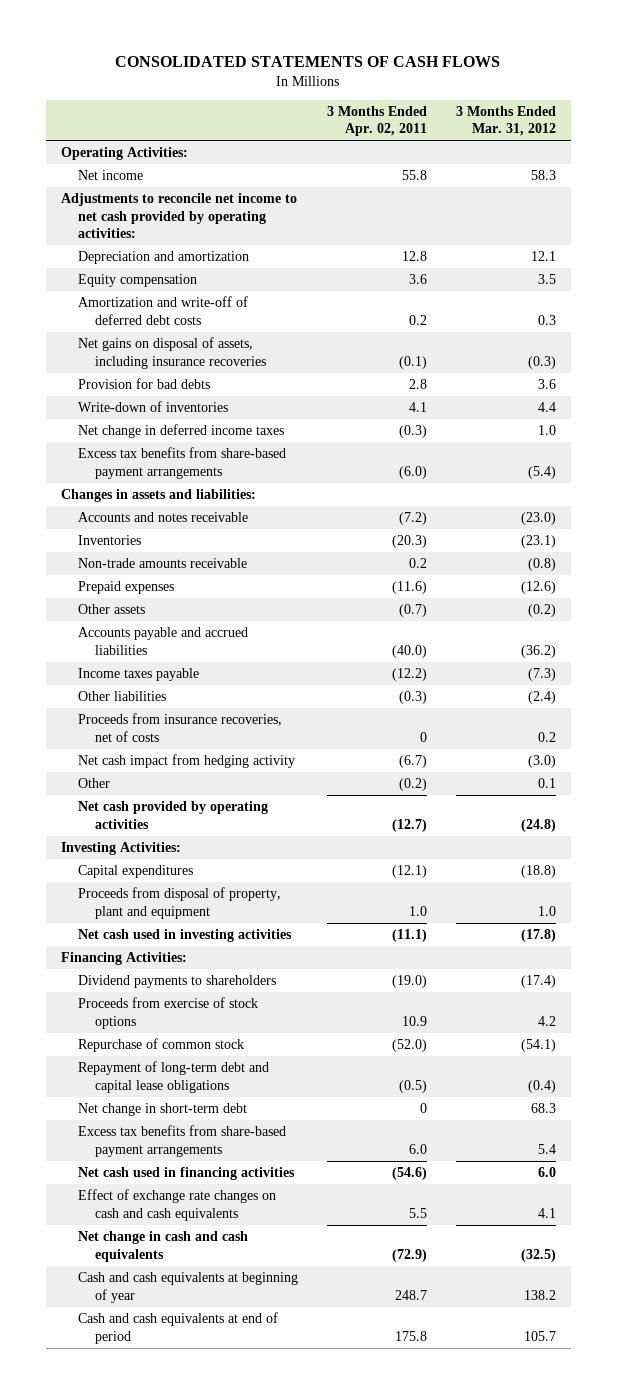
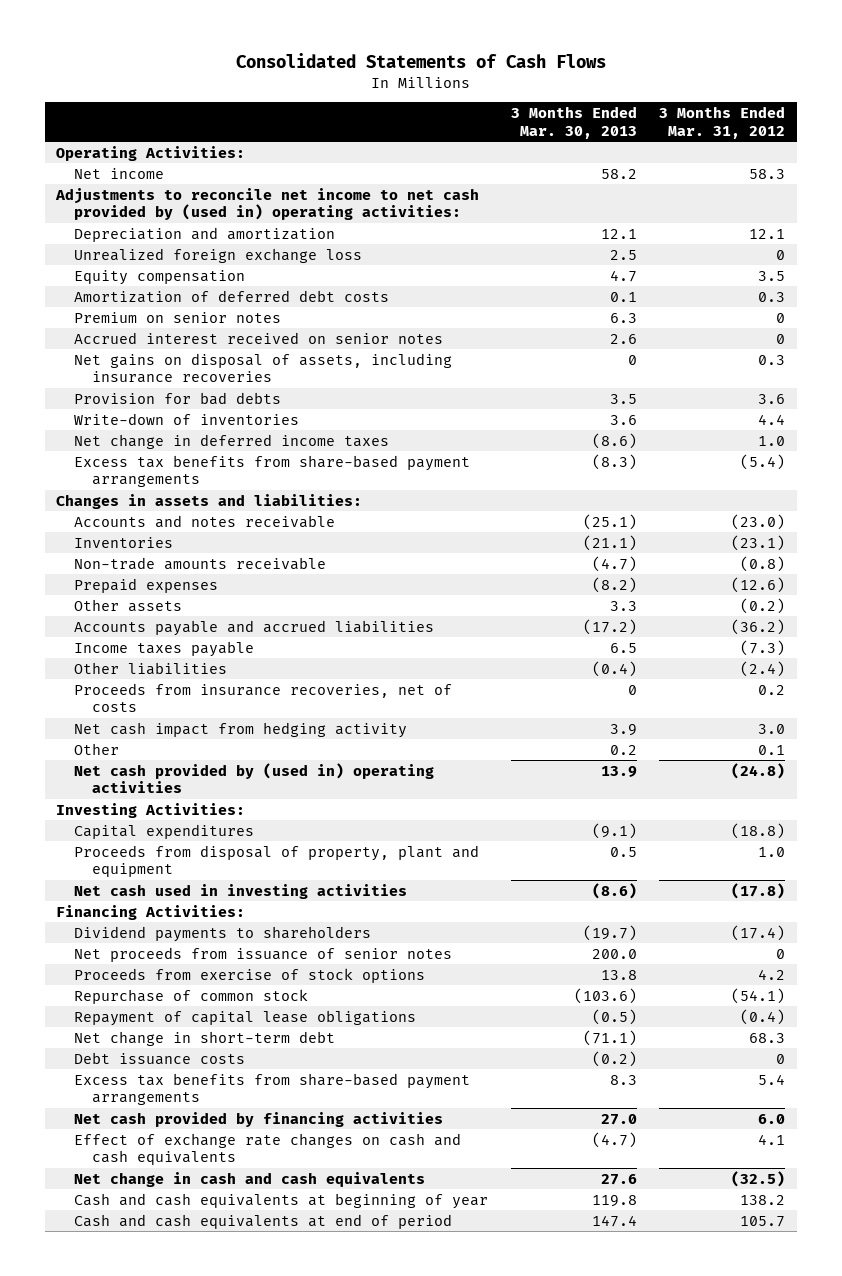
- CONSOLIDATED STATEMENTS OF CASH FLOWS
+ Consolidated Statements of Cash Flows
- | 3 Months Ended Apr. 02, 2011 | 3 Months Ended Mar. 31, 2012
+ | 3 Months Ended Mar. 30, 2013 | 3 Months Ended Mar. 31, 2012
- Adjustments to reconcile net income to net cash provided by operating activities:
+ Adjustments to reconcile net income to net cash provided by (used in) operating activities:
+ Unrealized foreign exchange loss | 2.5 | 0
- Amortization and write-off of deferred debt costs | 0.2 | 0.3
- Net gains on disposal of assets, including insurance recoveries | (0.1) | (0.3)
+ Amortization of deferred debt costs | 0.1 | 0.3
+ Premium on senior notes | 6.3 | 0
+ Accrued interest received on senior notes | 2.6 | 0
+ Net gains on disposal of assets, including insurance recoveries | 0 | 0.3
- Net cash impact from hedging activity | (6.7) | (3.0)
+ Net cash impact from hedging activity | 3.9 | 3.0
- Net cash provided by operating activities | (12.7) | (24.8)
+ Net cash provided by (used in) operating activities | 13.9 | (24.8)
+ Net proceeds from issuance of senior notes | 200.0 | 0
- Repayment of long-term debt and capital lease obligations | (0.5) | (0.4)
+ Repayment of capital lease obligations | (0.5) | (0.4)
+ Debt issuance costs | (0.2) | 0
- Net cash used in financing activities | (54.6) | 6.0
+ Net cash provided by financing activities | 27.0 | 6.0

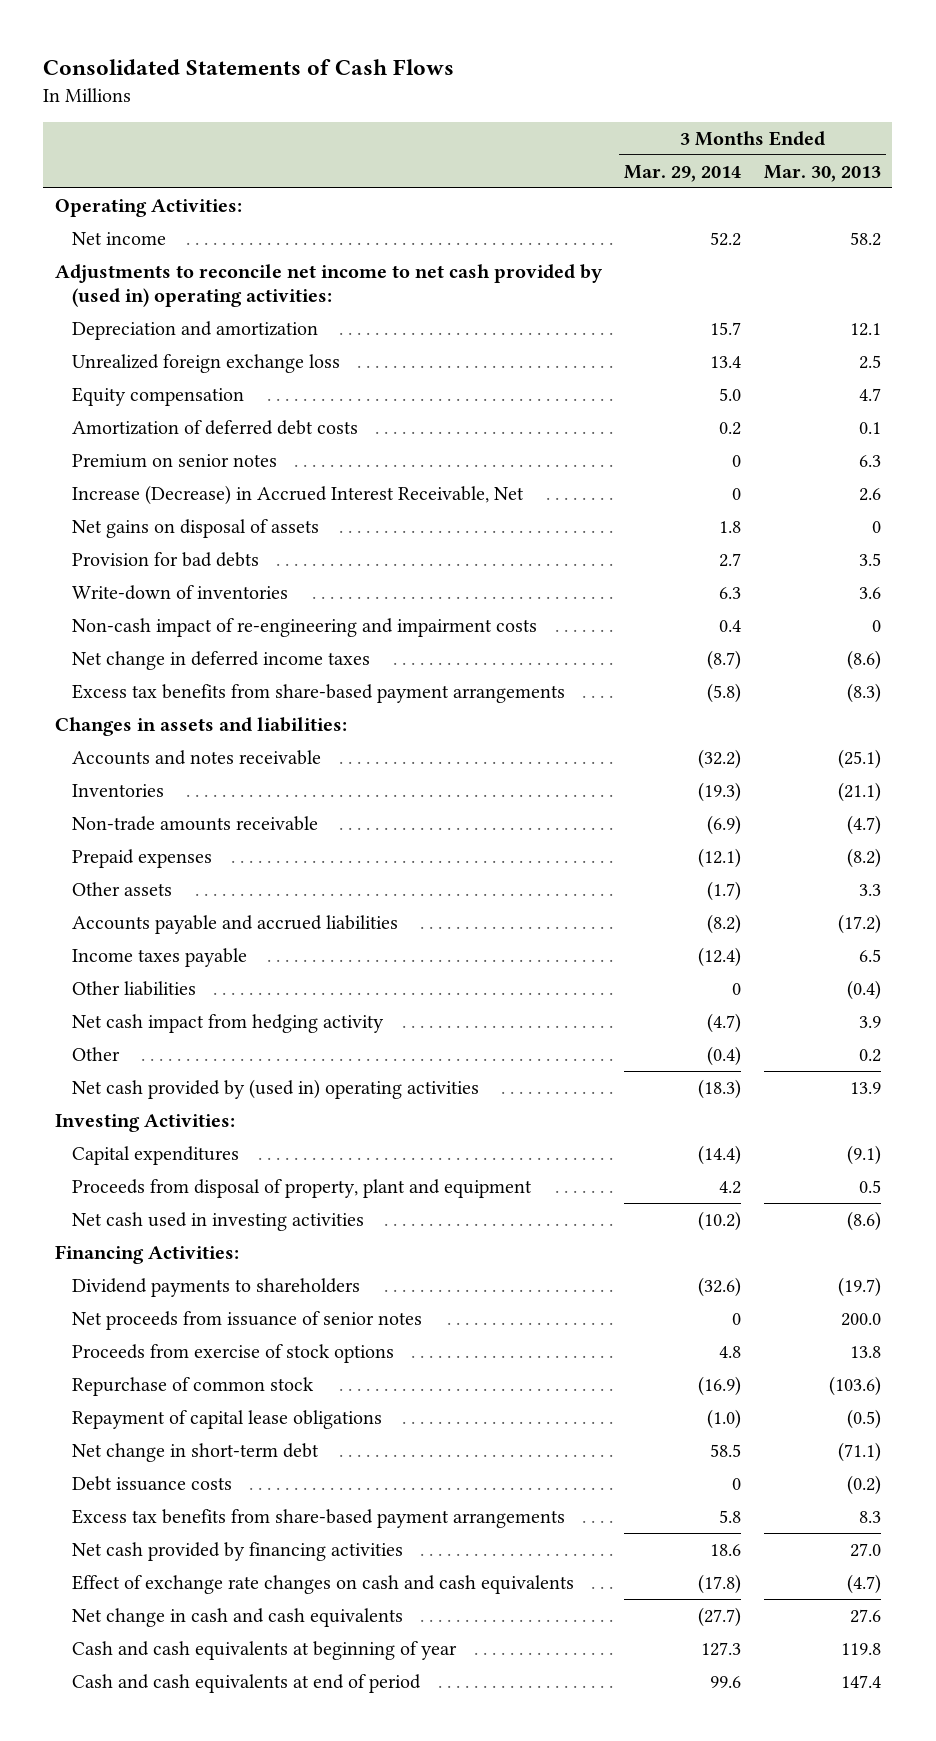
- | 3 Months Ended Mar. 30, 2013 | 3 Months Ended Mar. 31, 2012
+ | 3 Months Ended Mar. 29, 2014 | 3 Months Ended Mar. 30, 2013
- Accrued interest received on senior notes | 2.6 | 0
- Net gains on disposal of assets, including insurance recoveries | 0 | 0.3
+ Increase (Decrease) in Accrued Interest Receivable, Net | 0 | 2.6
+ Net gains on disposal of assets | 1.8 | 0
+ Non-cash impact of re-engineering and impairment costs | 0.4 | 0
- Proceeds from insurance recoveries, net of costs | 0 | 0.2

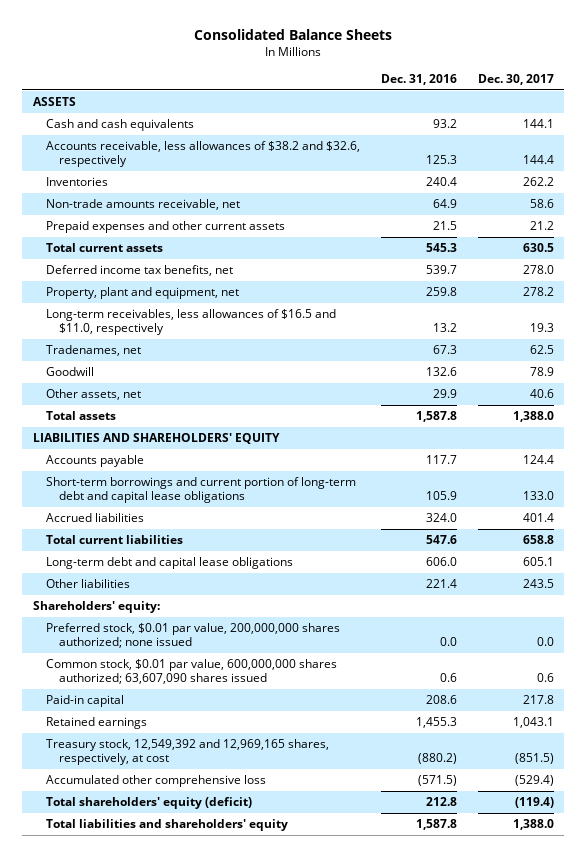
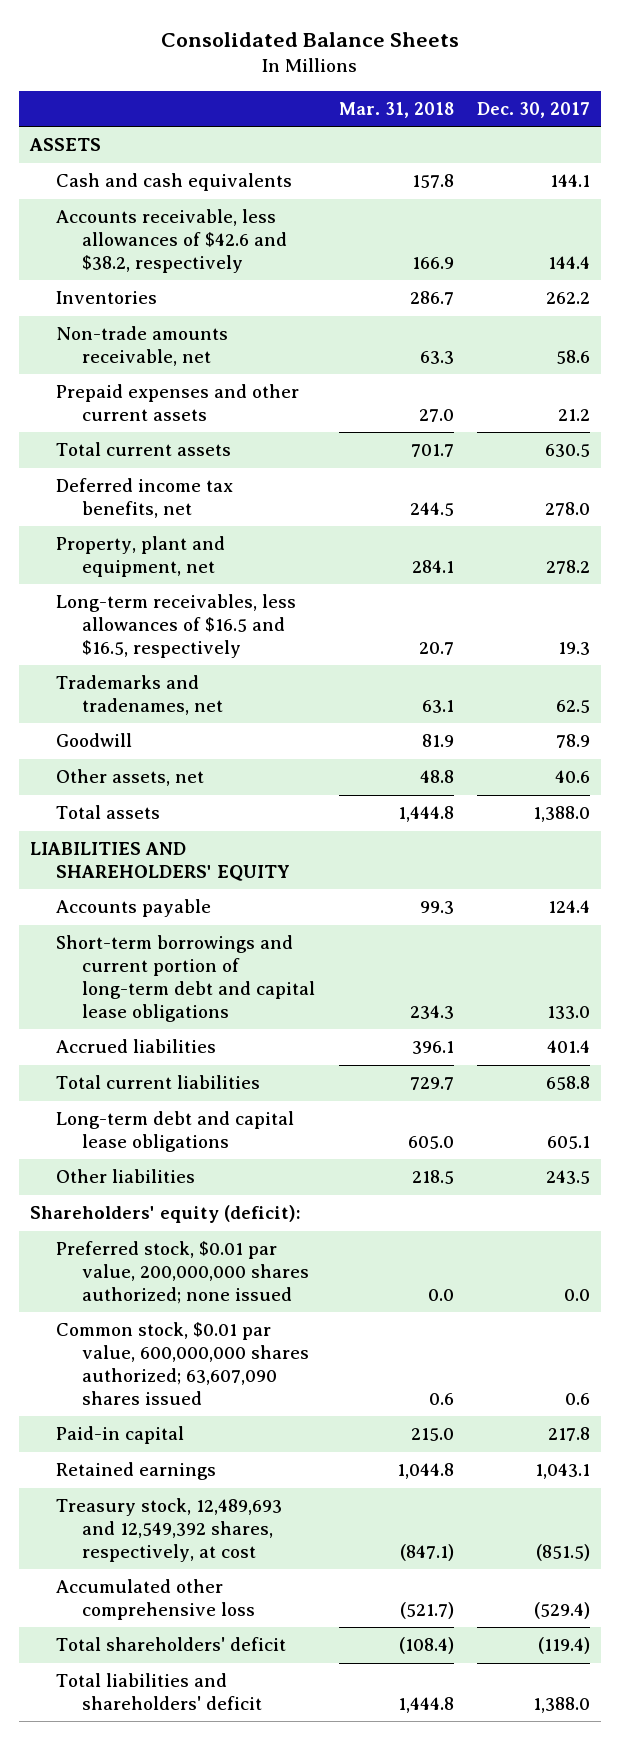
- | Dec. 31, 2016 | Dec. 30, 2017
+ | Mar. 31, 2018 | Dec. 30, 2017
- Accounts receivable, less allowances of $38.2 and $32.6, respectively | 125.3 | 144.4
+ Accounts receivable, less allowances of $42.6 and $38.2, respectively | 166.9 | 144.4
- Long-term receivables, less allowances of $16.5 and $11.0, respectively | 13.2 | 19.3
- Tradenames, net | 67.3 | 62.5
+ Long-term receivables, less allowances of $16.5 and $16.5, respectively | 20.7 | 19.3
+ Trademarks and tradenames, net | 63.1 | 62.5
- Shareholders' equity:
+ Shareholders' equity (deficit):
- Treasury stock, 12,549,392 and 12,969,165 shares, respectively, at cost | (880.2) | (851.5)
+ Treasury stock, 12,489,693 and 12,549,392 shares, respectively, at cost | (847.1) | (851.5)
- Total shareholders' equity (deficit) | 212.8 | (119.4)
- Total liabilities and shareholders' equity | 1,587.8 | 1,388.0
+ Total shareholders' deficit | (108.4) | (119.4)
+ Total liabilities and shareholders' deficit | 1,444.8 | 1,388.0

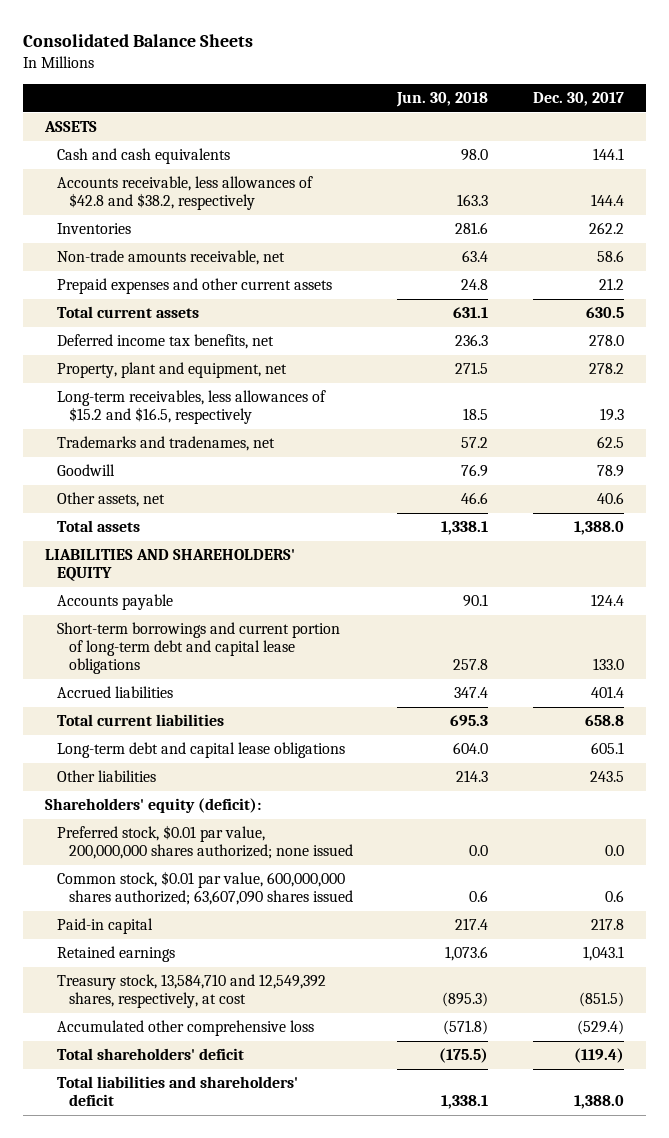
- | Mar. 31, 2018 | Dec. 30, 2017
+ | Jun. 30, 2018 | Dec. 30, 2017
- Accounts receivable, less allowances of $42.6 and $38.2, respectively | 166.9 | 144.4
+ Accounts receivable, less allowances of $42.8 and $38.2, respectively | 163.3 | 144.4
- Long-term receivables, less allowances of $16.5 and $16.5, respectively | 20.7 | 19.3
+ Long-term receivables, less allowances of $15.2 and $16.5, respectively | 18.5 | 19.3
- Treasury stock, 12,489,693 and 12,549,392 shares, respectively, at cost | (847.1) | (851.5)
+ Treasury stock, 13,584,710 and 12,549,392 shares, respectively, at cost | (895.3) | (851.5)

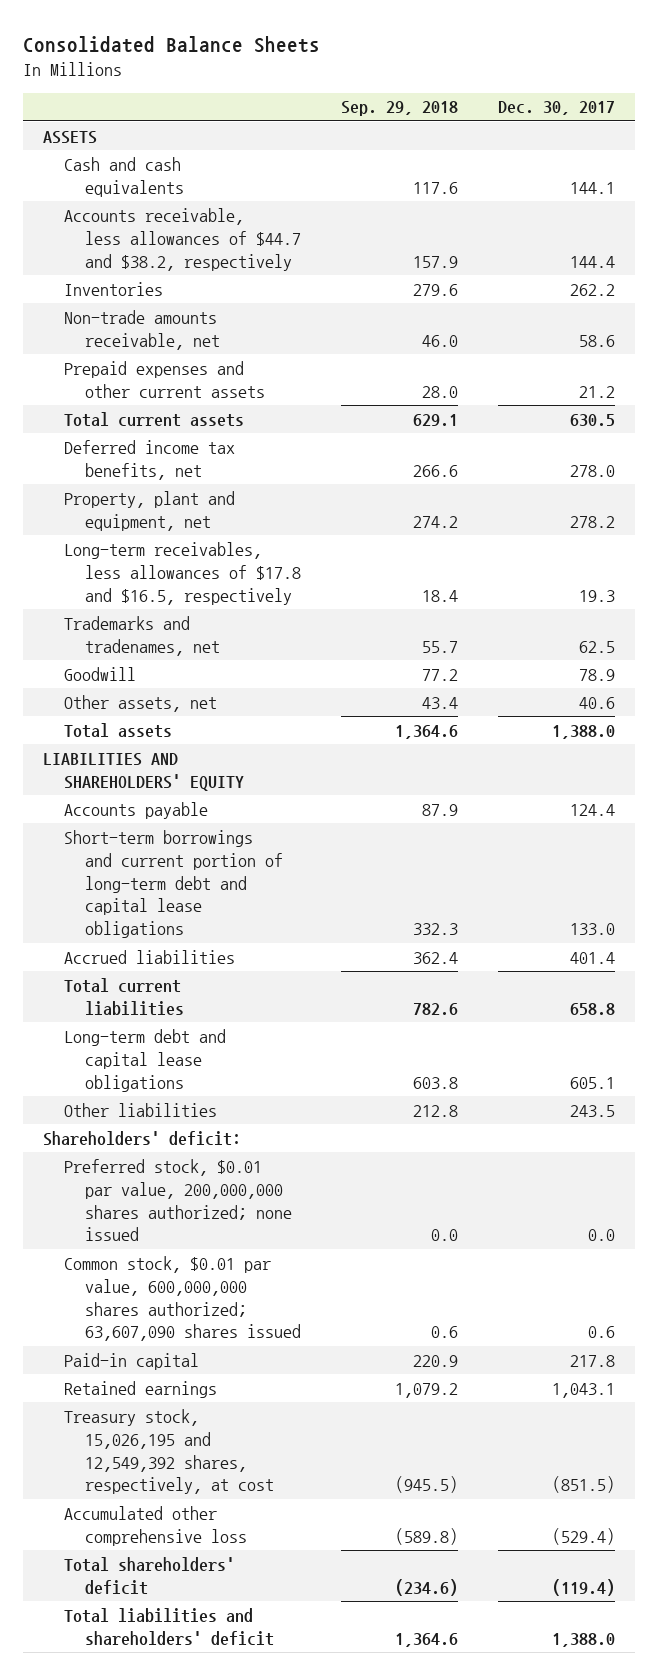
- | Jun. 30, 2018 | Dec. 30, 2017
+ | Sep. 29, 2018 | Dec. 30, 2017
- Accounts receivable, less allowances of $42.8 and $38.2, respectively | 163.3 | 144.4
+ Accounts receivable, less allowances of $44.7 and $38.2, respectively | 157.9 | 144.4
- Long-term receivables, less allowances of $15.2 and $16.5, respectively | 18.5 | 19.3
+ Long-term receivables, less allowances of $17.8 and $16.5, respectively | 18.4 | 19.3
- Shareholders' equity (deficit):
+ Shareholders' deficit:
- Treasury stock, 13,584,710 and 12,549,392 shares, respectively, at cost | (895.3) | (851.5)
+ Treasury stock, 15,026,195 and 12,549,392 shares, respectively, at cost | (945.5) | (851.5)

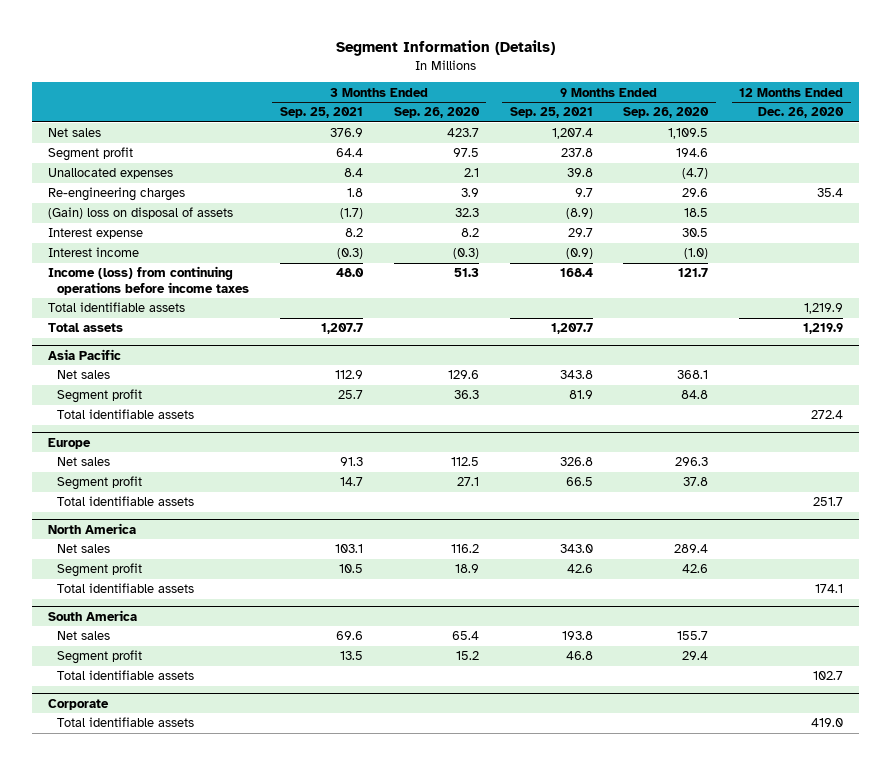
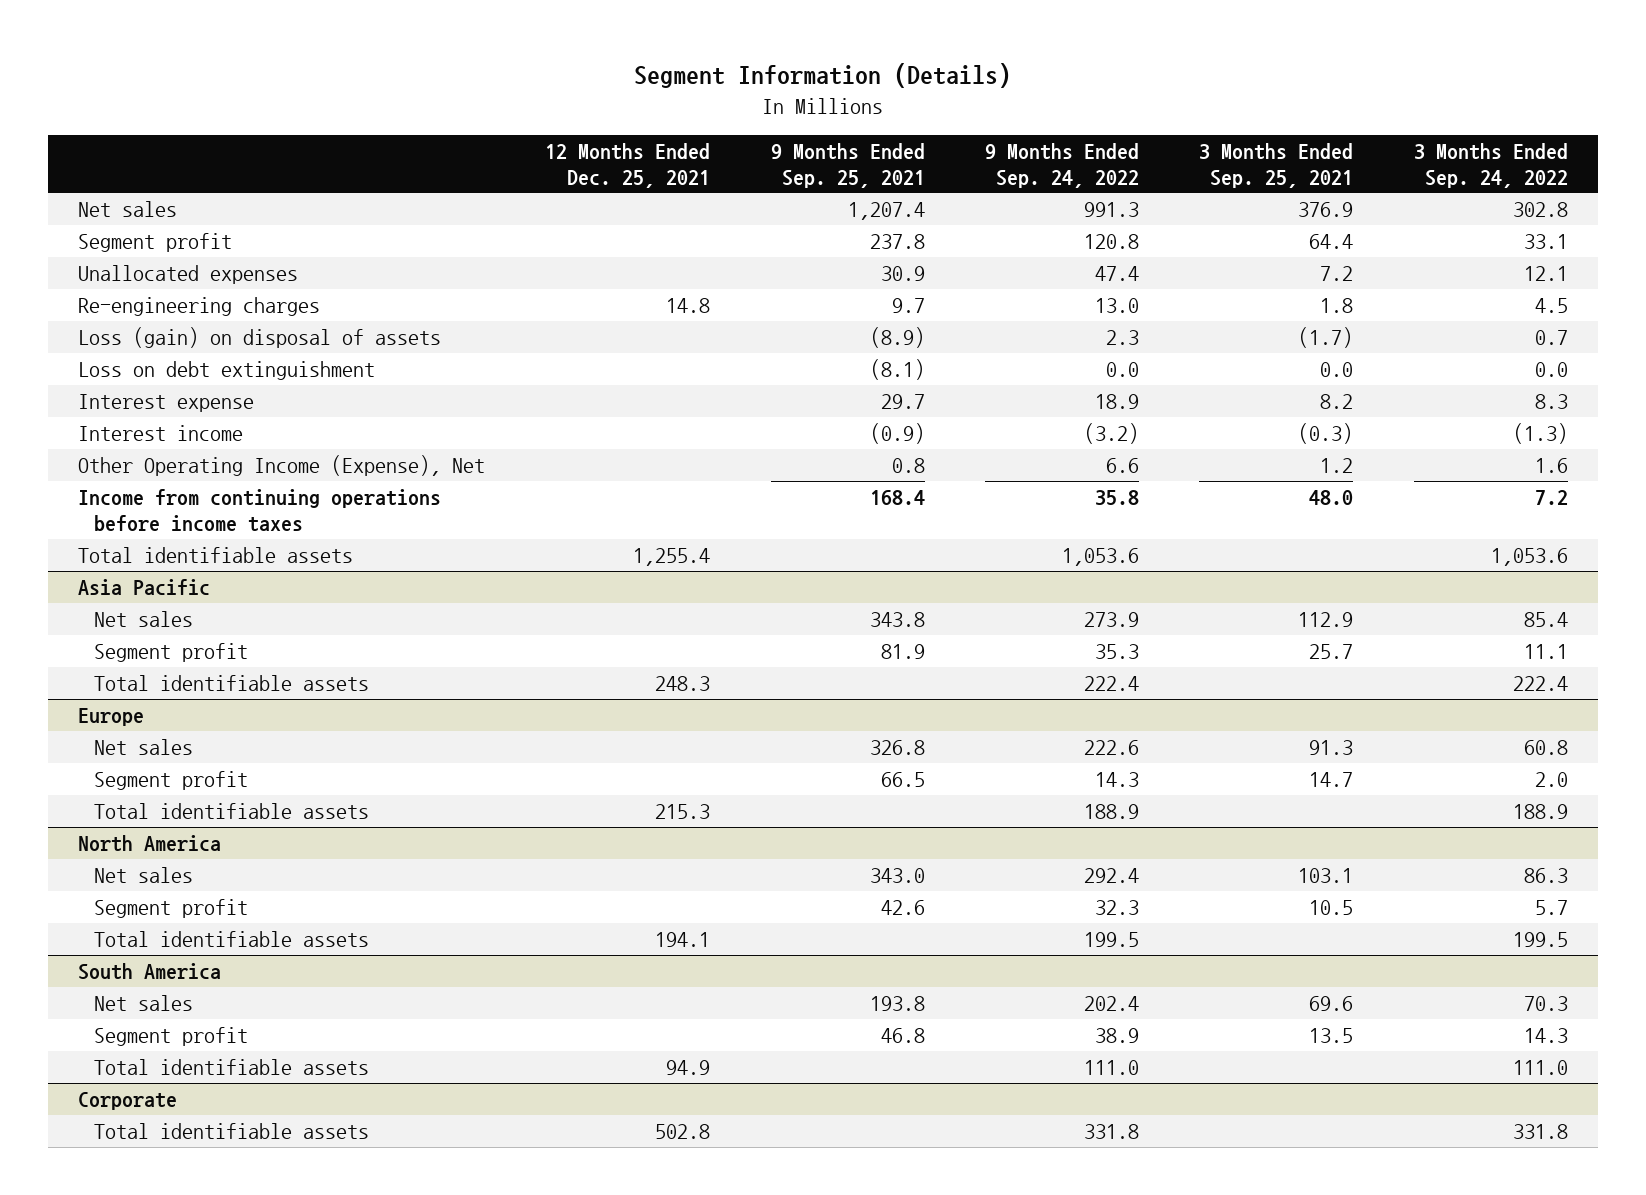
- | 3 Months Ended Sep. 25, 2021 | 3 Months Ended Sep. 26, 2020 | 9 Months Ended Sep. 25, 2021 | 9 Months Ended Sep. 26, 2020 | 12 Months Ended Dec. 26, 2020
+ | 12 Months Ended Dec. 25, 2021 | 9 Months Ended Sep. 25, 2021 | 9 Months Ended Sep. 24, 2022 | 3 Months Ended Sep. 25, 2021 | 3 Months Ended Sep. 24, 2022
- Unallocated expenses | 8.4 | 2.1 | 39.8 | (4.7) |
+ Unallocated expenses | | 30.9 | 47.4 | 7.2 | 12.1
- (Gain) loss on disposal of assets | (1.7) | 32.3 | (8.9) | 18.5 |
+ Loss (gain) on disposal of assets | | (8.9) | 2.3 | (1.7) | 0.7
+ Loss on debt extinguishment | | (8.1) | 0.0 | 0.0 | 0.0
- Income (loss) from continuing operations before income taxes | 48.0 | 51.3 | 168.4 | 121.7 |
+ Other Operating Income (Expense), Net | | 0.8 | 6.6 | 1.2 | 1.6
+ Income from continuing operations before income taxes | | 168.4 | 35.8 | 48.0 | 7.2
- Total assets | 1,207.7 | | 1,207.7 | | 1,219.9

